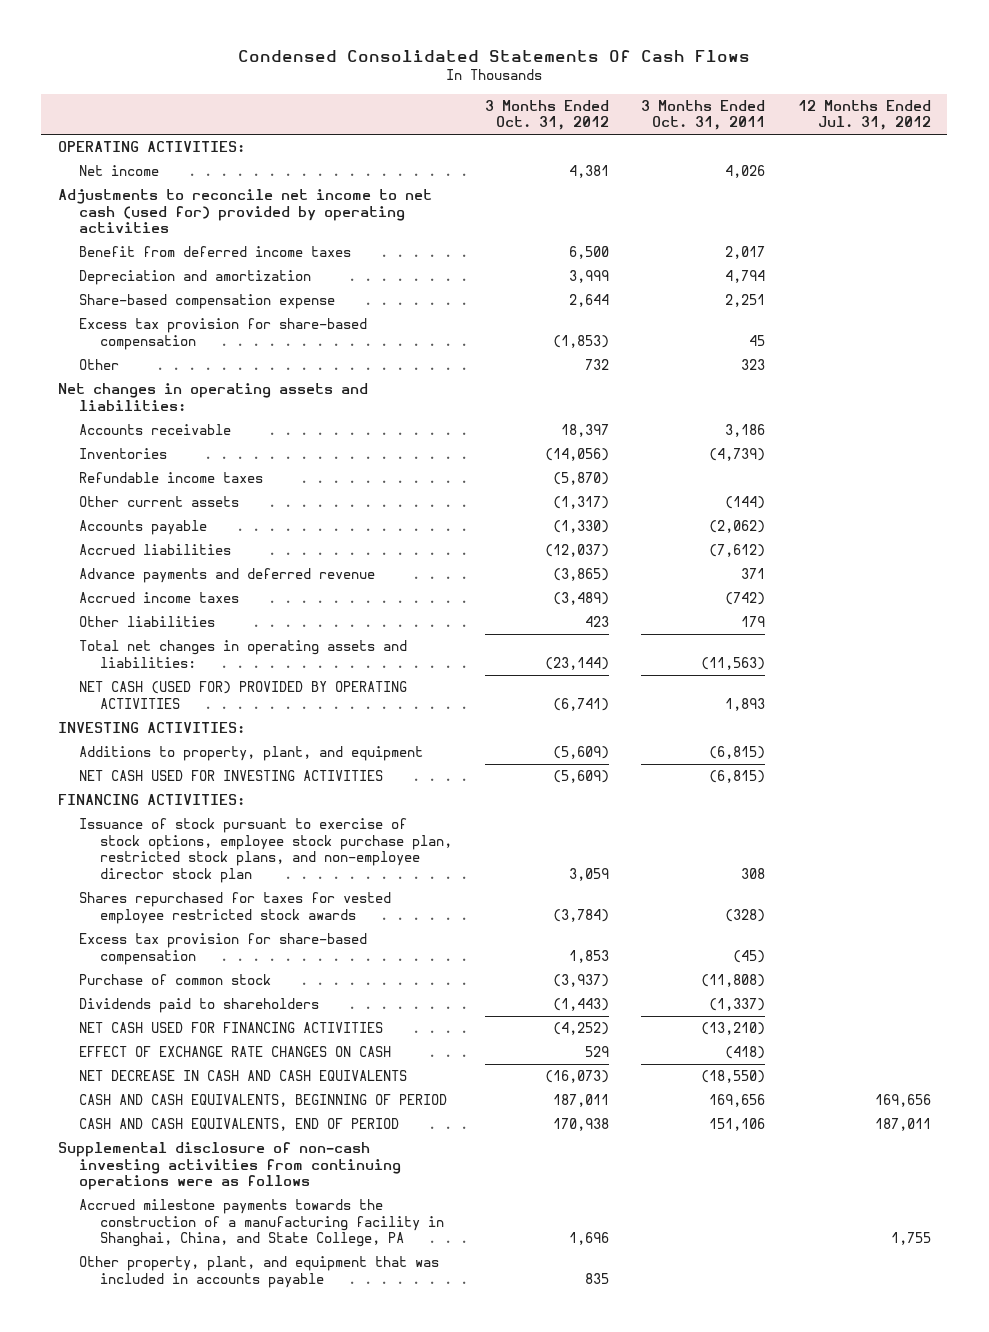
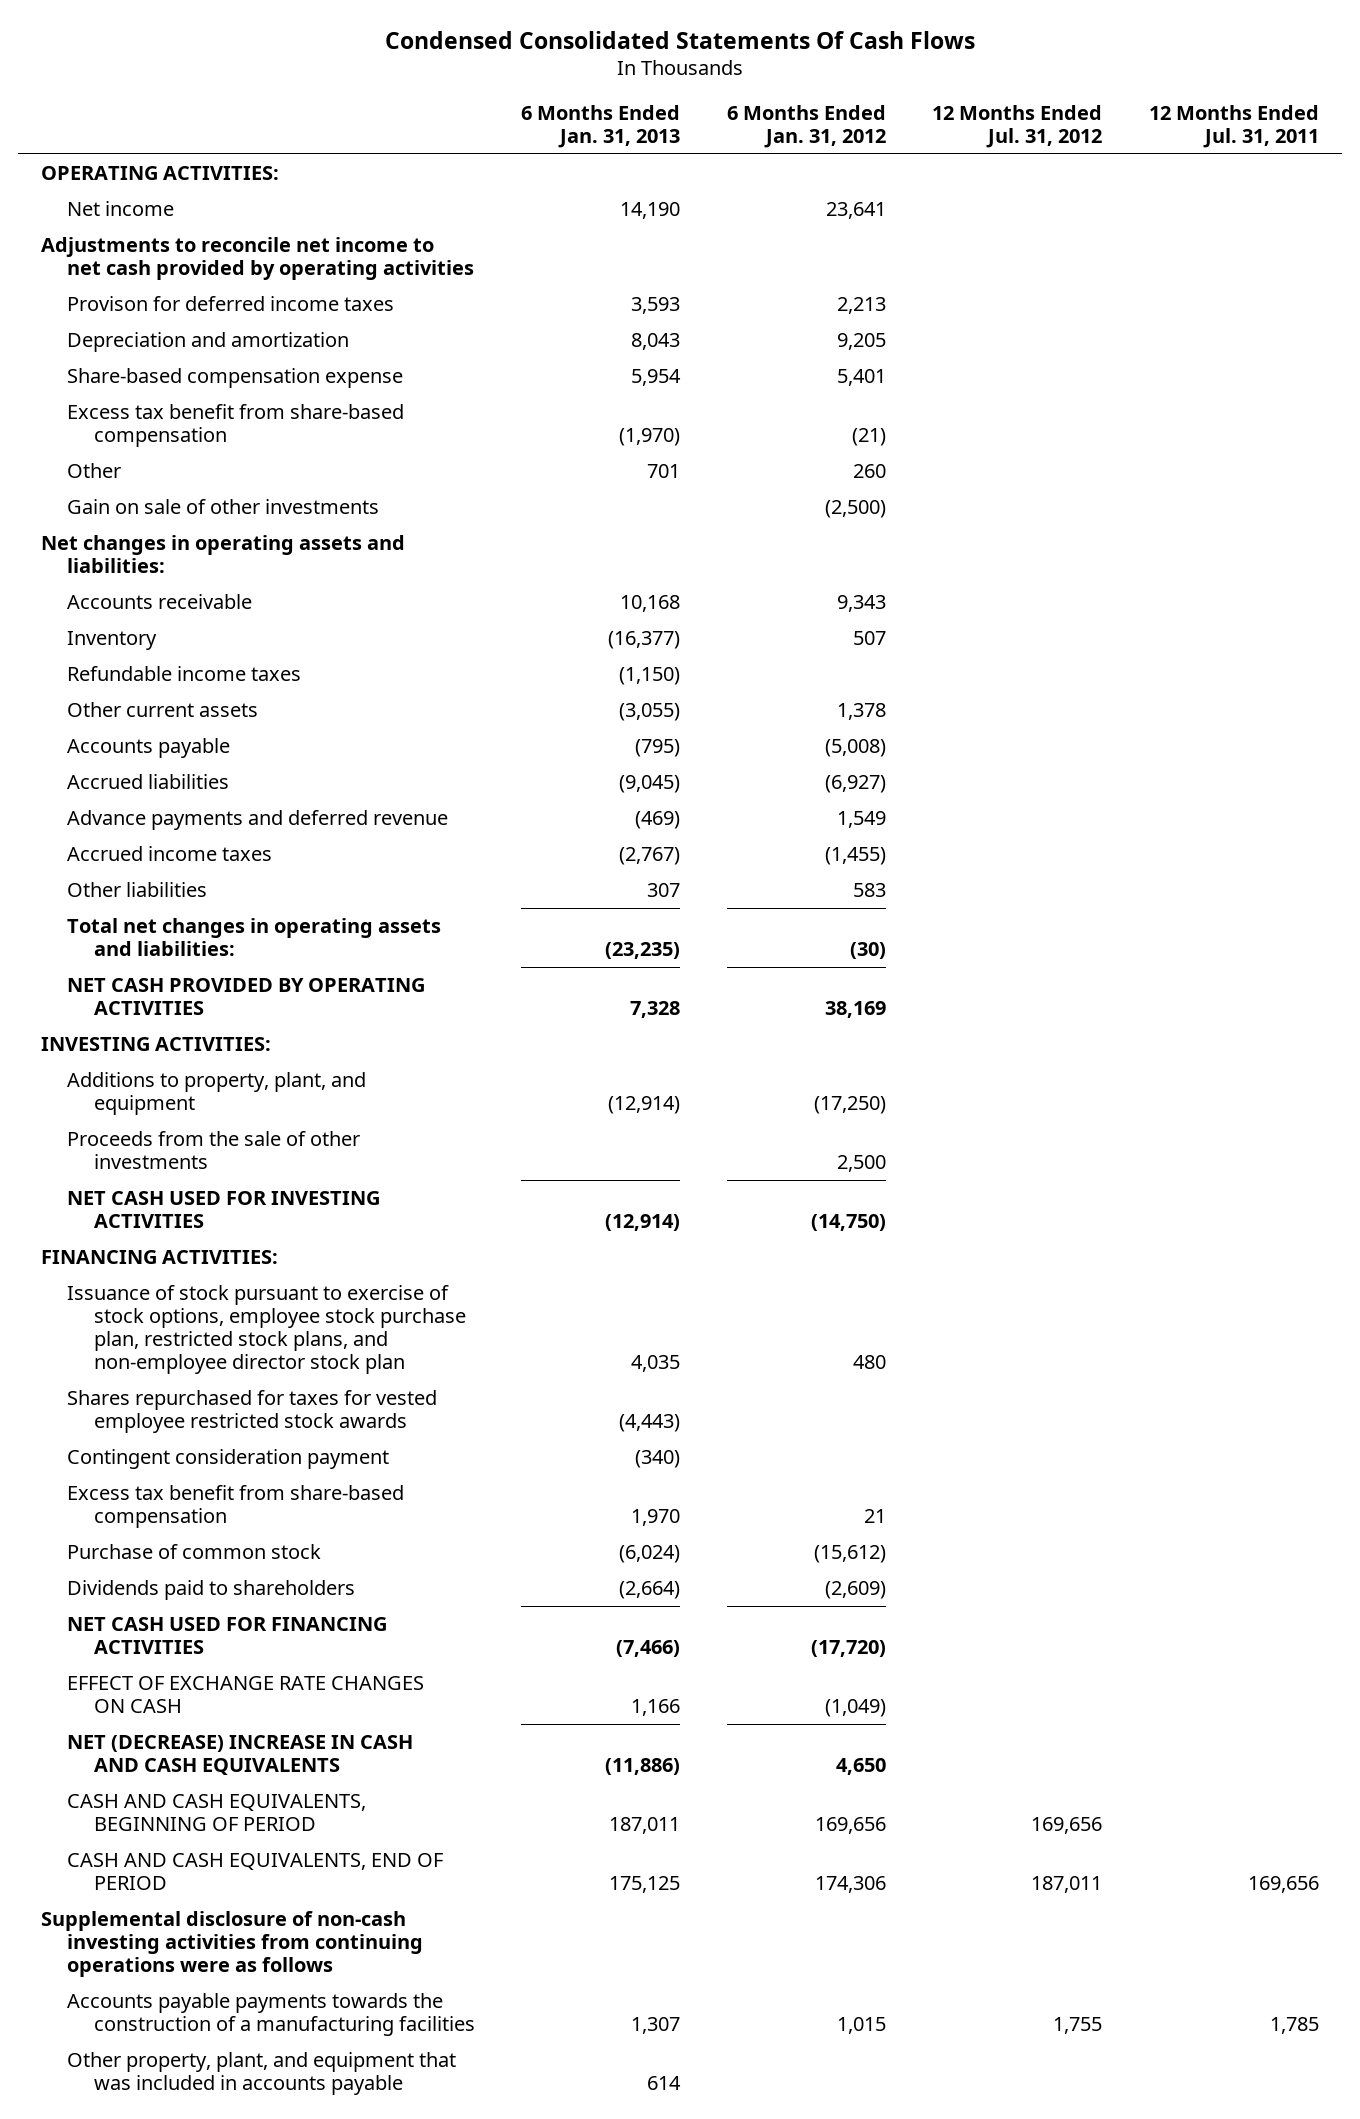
- | 3 Months Ended Oct. 31, 2012 | 3 Months Ended Oct. 31, 2011 | 12 Months Ended Jul. 31, 2012
+ | 6 Months Ended Jan. 31, 2013 | 6 Months Ended Jan. 31, 2012 | 12 Months Ended Jul. 31, 2012 | 12 Months Ended Jul. 31, 2011
- Adjustments to reconcile net income to net cash (used for) provided by operating activities
- Benefit from deferred income taxes | 6,500 | 2,017 |
+ Adjustments to reconcile net income to net cash provided by operating activities
+ Provison for deferred income taxes | 3,593 | 2,213 | |
- Excess tax provision for share-based compensation | (1,853) | 45 |
+ Excess tax benefit from share-based compensation | (1,970) | (21) | |
+ Gain on sale of other investments | | (2,500) | |
- Inventories | (14,056) | (4,739) |
+ Inventory | (16,377) | 507 | |
- NET CASH (USED FOR) PROVIDED BY OPERATING ACTIVITIES | (6,741) | 1,893 |
+ NET CASH PROVIDED BY OPERATING ACTIVITIES | 7,328 | 38,169 | |
+ Proceeds from the sale of other investments | | 2,500 | |
- Excess tax provision for share-based compensation | 1,853 | (45) |
+ Contingent consideration payment | (340) | | |
+ Excess tax benefit from share-based compensation | 1,970 | 21 | |
- NET DECREASE IN CASH AND CASH EQUIVALENTS | (16,073) | (18,550) |
+ NET (DECREASE) INCREASE IN CASH AND CASH EQUIVALENTS | (11,886) | 4,650 | |
- Accrued milestone payments towards the construction of a manufacturing facility in Shanghai, China, and State College, PA | 1,696 | | 1,755
+ Accounts payable payments towards the construction of a manufacturing facilities | 1,307 | 1,015 | 1,755 | 1,785

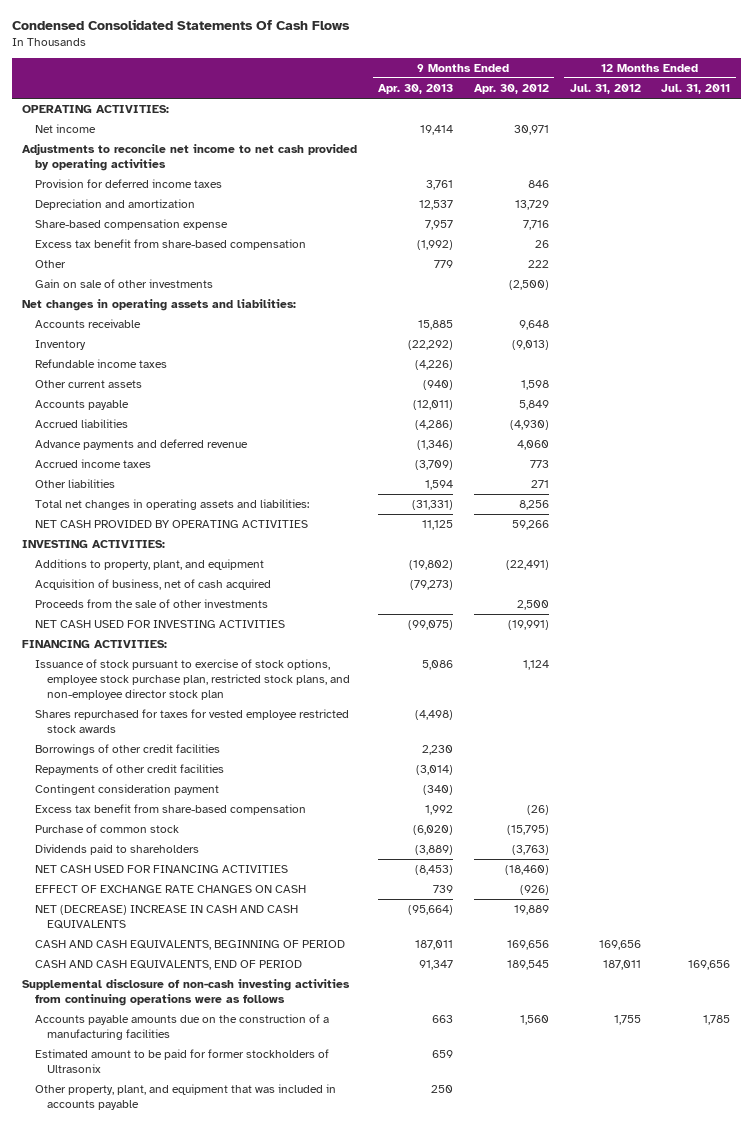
- | 6 Months Ended Jan. 31, 2013 | 6 Months Ended Jan. 31, 2012 | 12 Months Ended Jul. 31, 2012 | 12 Months Ended Jul. 31, 2011
+ | 9 Months Ended Apr. 30, 2013 | 9 Months Ended Apr. 30, 2012 | 12 Months Ended Jul. 31, 2012 | 12 Months Ended Jul. 31, 2011
- Provison for deferred income taxes | 3,593 | 2,213 | |
+ Provision for deferred income taxes | 3,761 | 846 | |
+ Acquisition of business, net of cash acquired | (79,273) | | |
+ Borrowings of other credit facilities | 2,230 | | |
+ Repayments of other credit facilities | (3,014) | | |
- Accounts payable payments towards the construction of a manufacturing facilities | 1,307 | 1,015 | 1,755 | 1,785
+ Accounts payable amounts due on the construction of a manufacturing facilities | 663 | 1,560 | 1,755 | 1,785
+ Estimated amount to be paid for former stockholders of Ultrasonix | 659 | | |

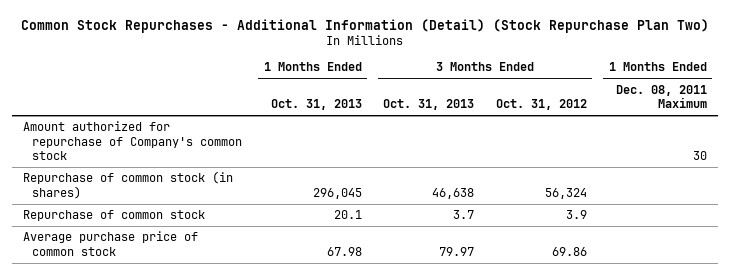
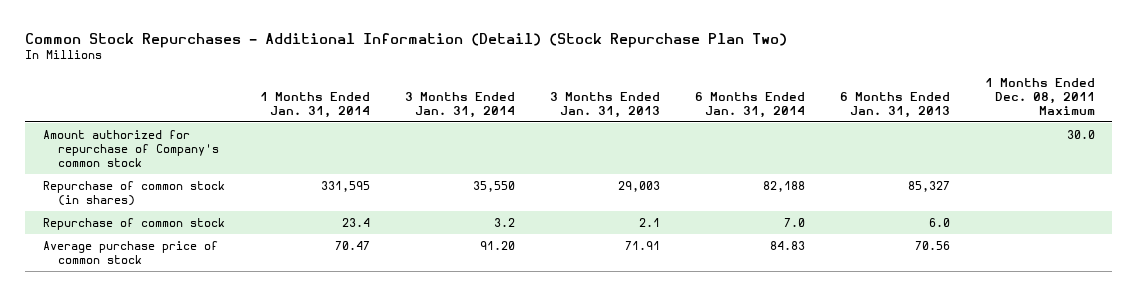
- | 1 Months Ended Oct. 31, 2013 | 3 Months Ended Oct. 31, 2013 | 3 Months Ended Oct. 31, 2012 | 1 Months Ended Dec. 08, 2011 Maximum
+ | 1 Months Ended Jan. 31, 2014 | 3 Months Ended Jan. 31, 2014 | 3 Months Ended Jan. 31, 2013 | 6 Months Ended Jan. 31, 2014 | 6 Months Ended Jan. 31, 2013 | 1 Months Ended Dec. 08, 2011 Maximum
- Amount authorized for repurchase of Company's common stock | | | | 30
+ Amount authorized for repurchase of Company's common stock | | | | | | 30.0

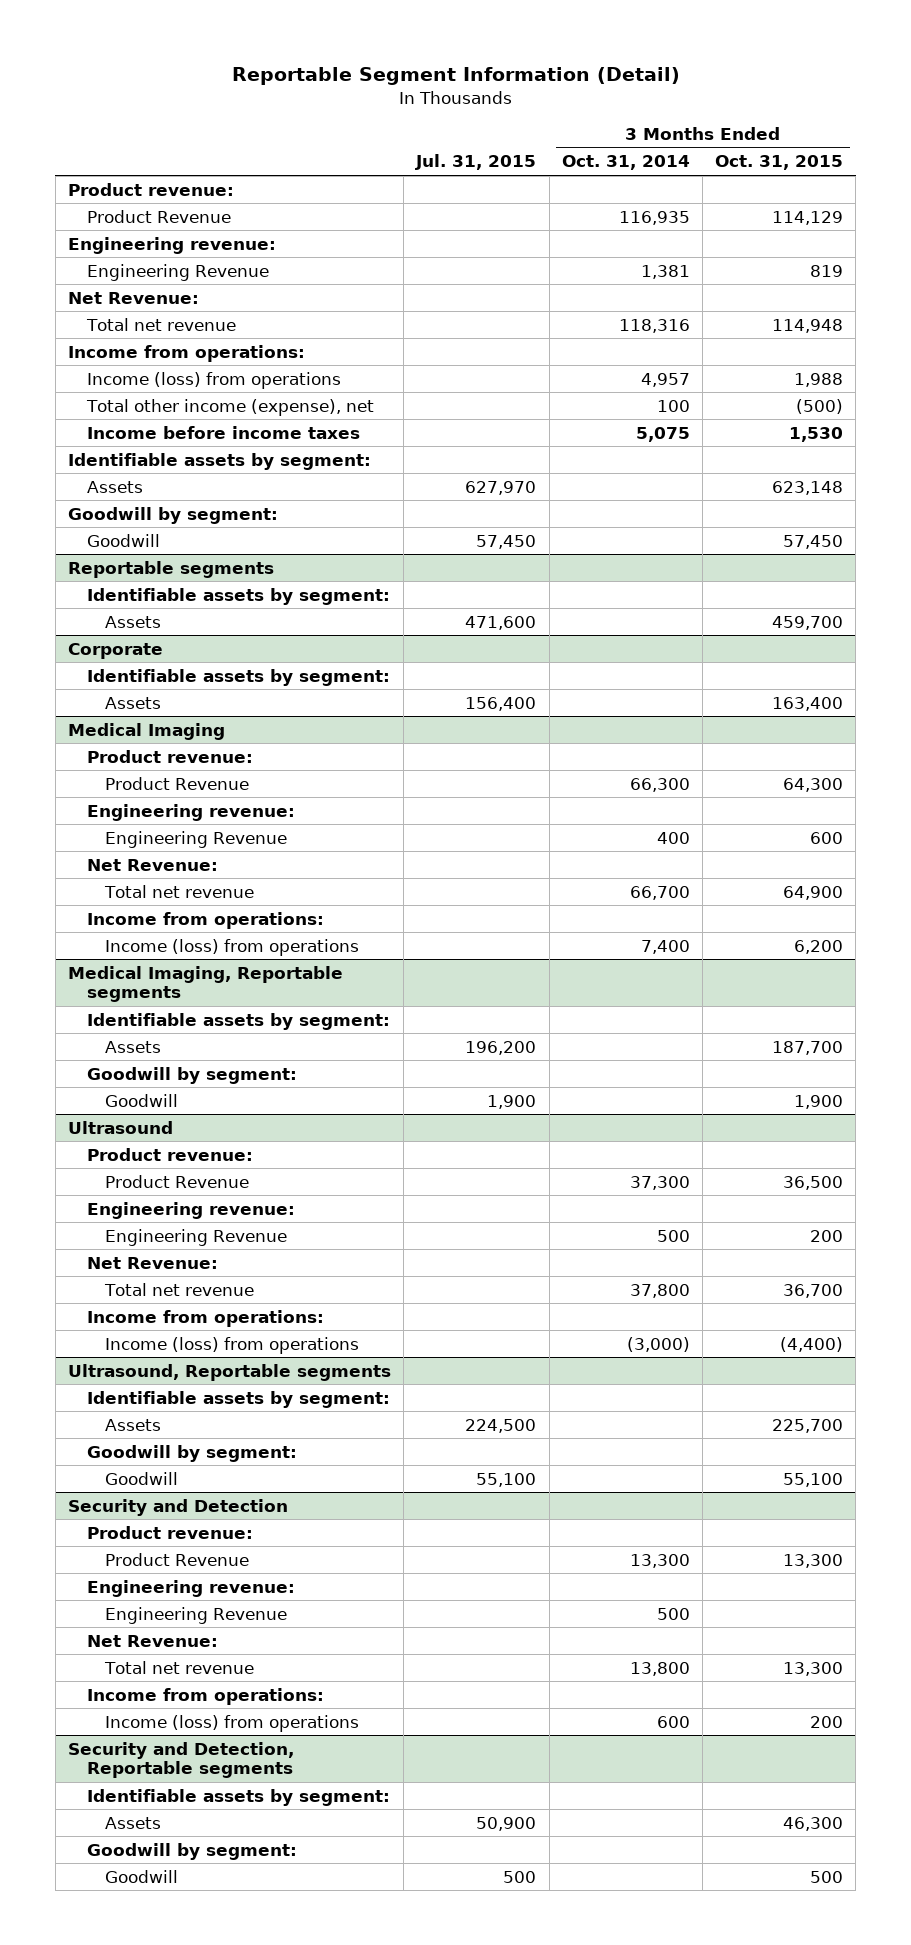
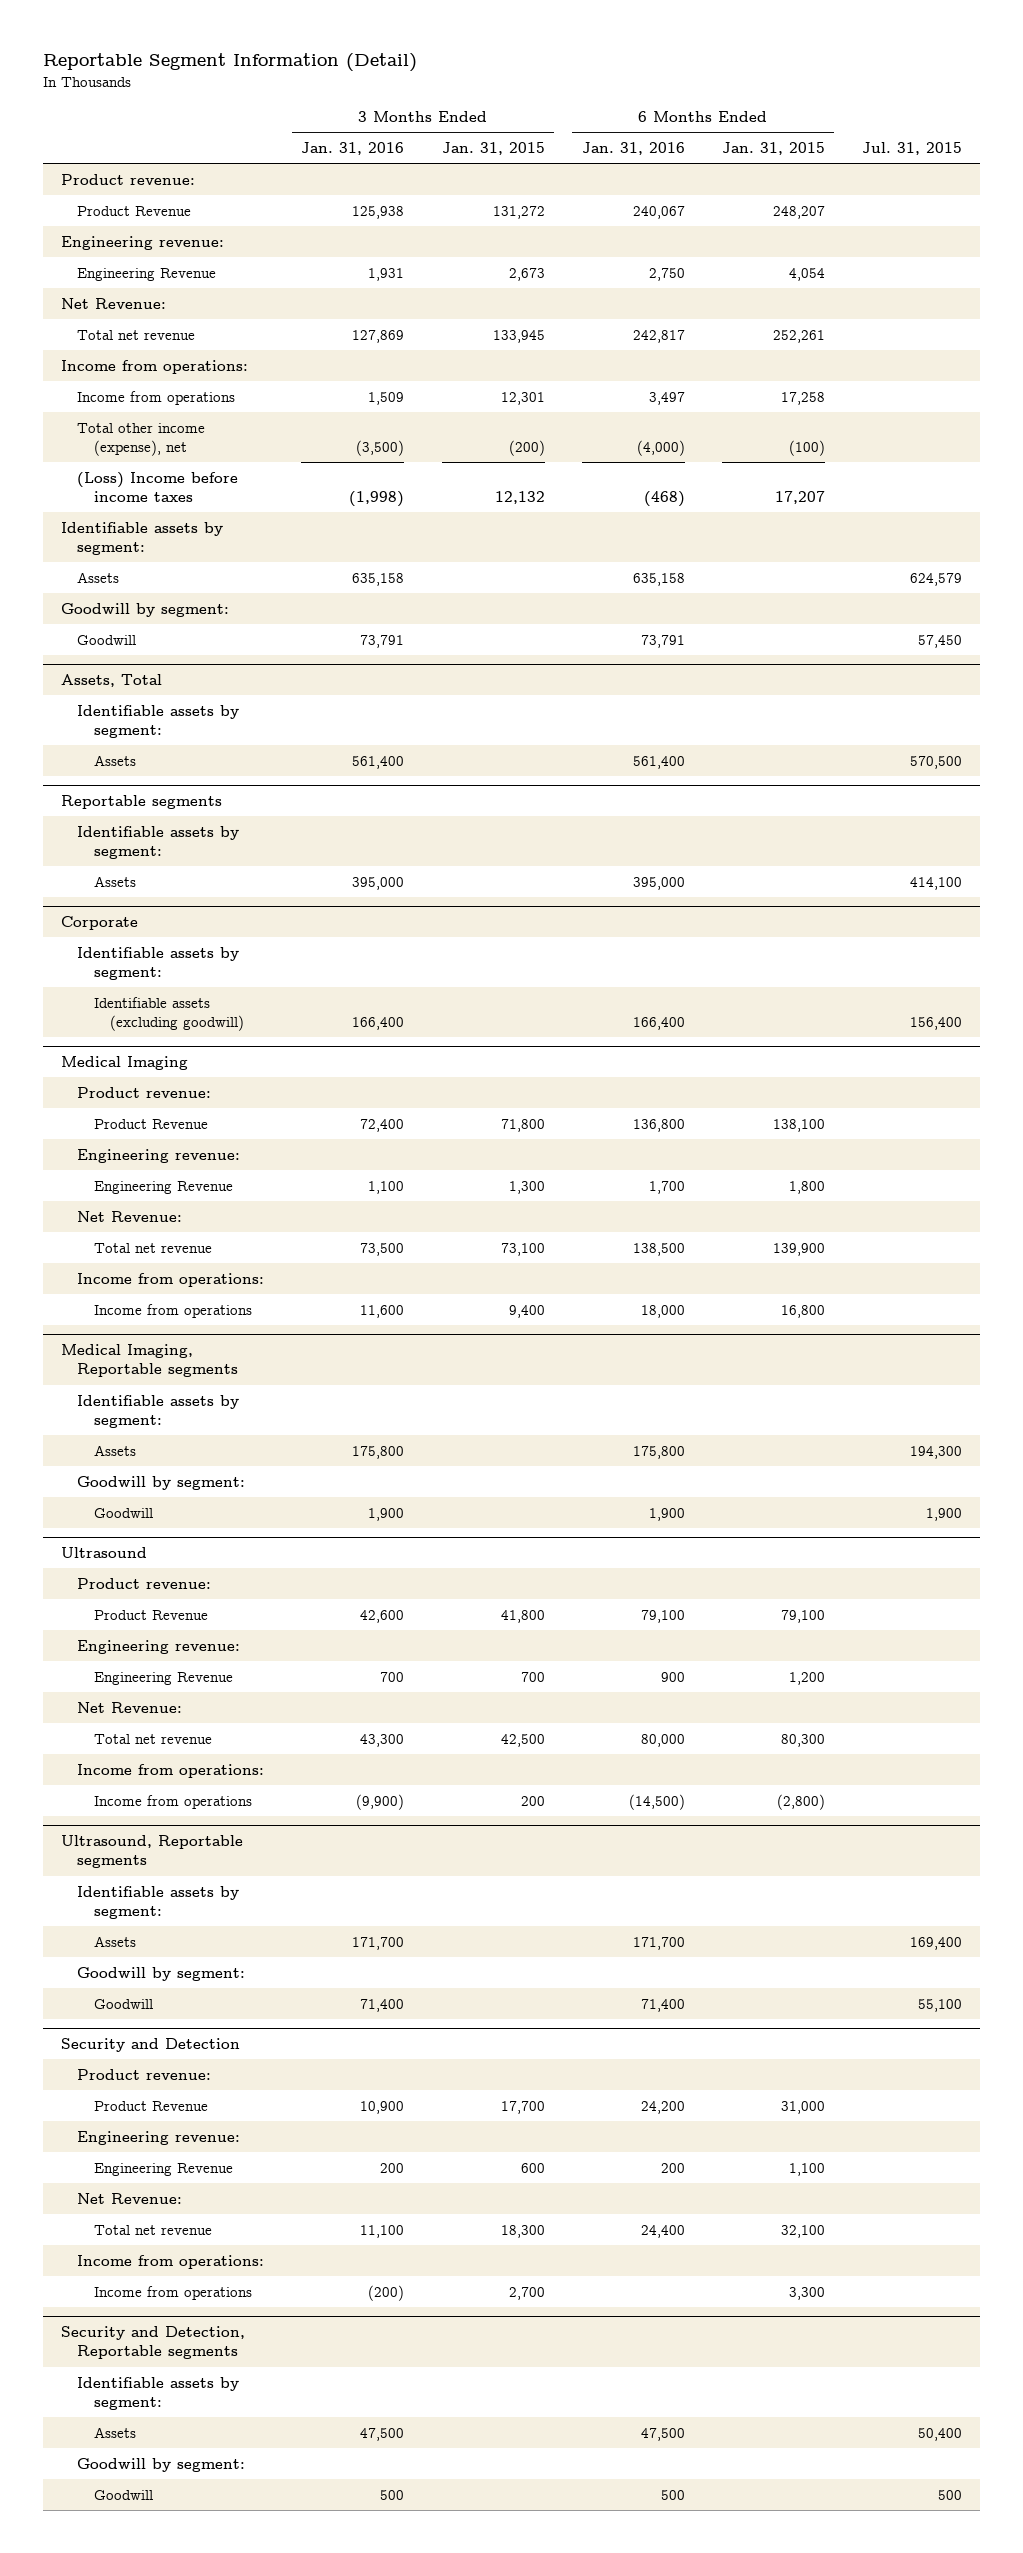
- | Jul. 31, 2015 | 3 Months Ended Oct. 31, 2014 | 3 Months Ended Oct. 31, 2015
+ | 3 Months Ended Jan. 31, 2016 | 3 Months Ended Jan. 31, 2015 | 6 Months Ended Jan. 31, 2016 | 6 Months Ended Jan. 31, 2015 | Jul. 31, 2015
- Income (loss) from operations | | 4,957 | 1,988
+ Income from operations | 1,509 | 12,301 | 3,497 | 17,258 |
- Income before income taxes | | 5,075 | 1,530
+ (Loss) Income before income taxes | (1,998) | 12,132 | (468) | 17,207 |
- Assets | 627,970 | | 623,148
+ Assets | 635,158 | | 635,158 | | 624,579
+ Assets, Total
+ Identifiable assets by segment:
+ Assets | 561,400 | | 561,400 | | 570,500
@ Reportable segments
- Assets | 471,600 | | 459,700
+ Assets | 395,000 | | 395,000 | | 414,100
@ Corporate
- Assets | 156,400 | | 163,400
+ Identifiable assets (excluding goodwill) | 166,400 | | 166,400 | | 156,400
@ Medical Imaging
- Income (loss) from operations | | 7,400 | 6,200
+ Income from operations | 11,600 | 9,400 | 18,000 | 16,800 |
@ Medical Imaging, Reportable segments
- Assets | 196,200 | | 187,700
+ Assets | 175,800 | | 175,800 | | 194,300
@ Ultrasound
- Income (loss) from operations | | (3,000) | (4,400)
+ Income from operations | (9,900) | 200 | (14,500) | (2,800) |
@ Ultrasound, Reportable segments
- Assets | 224,500 | | 225,700
+ Assets | 171,700 | | 171,700 | | 169,400
@ Security and Detection
- Income (loss) from operations | | 600 | 200
+ Income from operations | (200) | 2,700 | | 3,300 |
@ Security and Detection, Reportable segments
- Assets | 50,900 | | 46,300
+ Assets | 47,500 | | 47,500 | | 50,400

